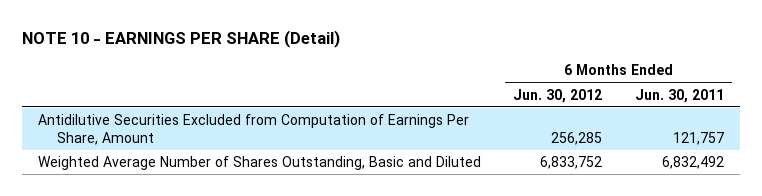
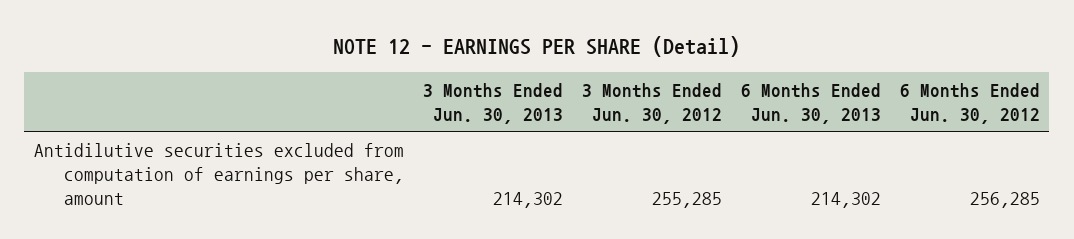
- NOTE 10 - EARNINGS PER SHARE (Detail)
+ NOTE 12 - EARNINGS PER SHARE (Detail)
- | 6 Months Ended Jun. 30, 2012 | 6 Months Ended Jun. 30, 2011
+ | 3 Months Ended Jun. 30, 2013 | 3 Months Ended Jun. 30, 2012 | 6 Months Ended Jun. 30, 2013 | 6 Months Ended Jun. 30, 2012
- Antidilutive Securities Excluded from Computation of Earnings Per Share, Amount | 256,285 | 121,757
- Weighted Average Number of Shares Outstanding, Basic and Diluted | 6,833,752 | 6,832,492
+ Antidilutive securities excluded from computation of earnings per share, amount | 214,302 | 255,285 | 214,302 | 256,285

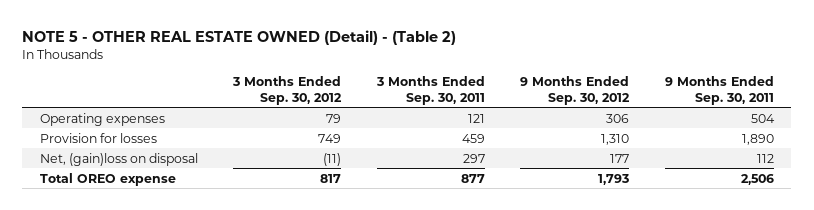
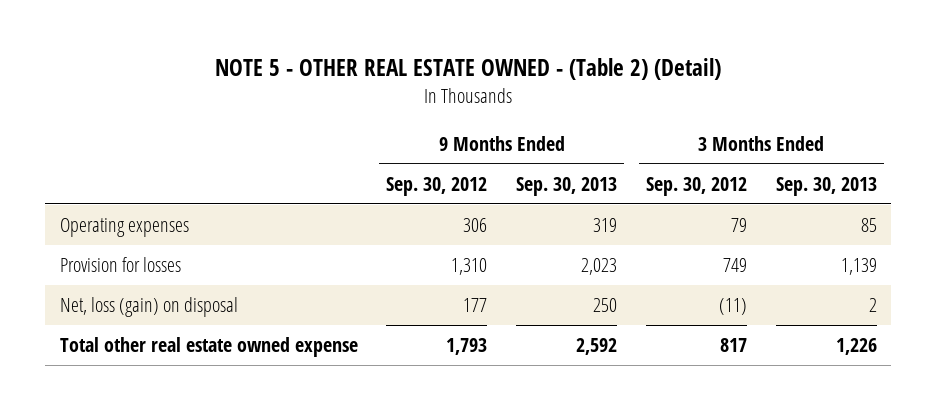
- NOTE 5 - OTHER REAL ESTATE OWNED (Detail) - (Table 2)
+ NOTE 5 - OTHER REAL ESTATE OWNED - (Table 2) (Detail)
- | 3 Months Ended Sep. 30, 2012 | 3 Months Ended Sep. 30, 2011 | 9 Months Ended Sep. 30, 2012 | 9 Months Ended Sep. 30, 2011
+ | 9 Months Ended Sep. 30, 2012 | 9 Months Ended Sep. 30, 2013 | 3 Months Ended Sep. 30, 2012 | 3 Months Ended Sep. 30, 2013
- Net, (gain)loss on disposal | (11) | 297 | 177 | 112
- Total OREO expense | 817 | 877 | 1,793 | 2,506
+ Net, loss (gain) on disposal | 177 | 250 | (11) | 2
+ Total other real estate owned expense | 1,793 | 2,592 | 817 | 1,226

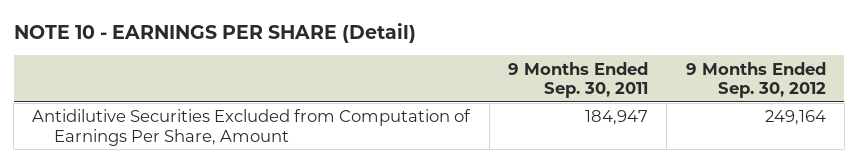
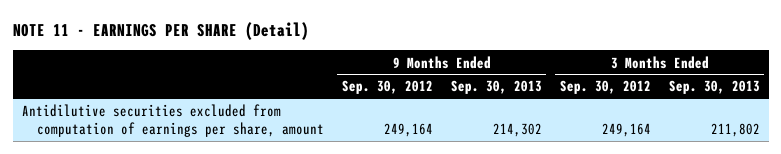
- NOTE 10 - EARNINGS PER SHARE (Detail)
+ NOTE 11 - EARNINGS PER SHARE (Detail)
- | 9 Months Ended Sep. 30, 2011 | 9 Months Ended Sep. 30, 2012
+ | 9 Months Ended Sep. 30, 2012 | 9 Months Ended Sep. 30, 2013 | 3 Months Ended Sep. 30, 2012 | 3 Months Ended Sep. 30, 2013
- Antidilutive Securities Excluded from Computation of Earnings Per Share, Amount | 184,947 | 249,164
+ Antidilutive securities excluded from computation of earnings per share, amount | 249,164 | 214,302 | 249,164 | 211,802

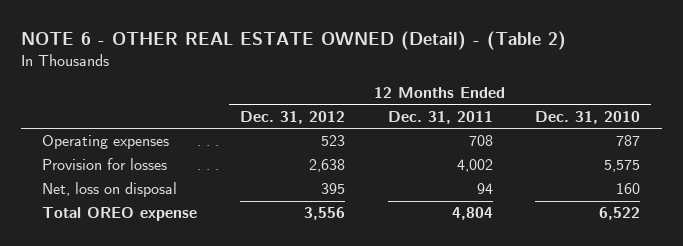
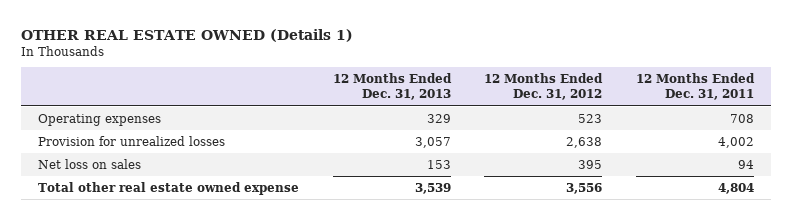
- NOTE 6 - OTHER REAL ESTATE OWNED (Detail) - (Table 2)
+ OTHER REAL ESTATE OWNED (Details 1)
- | 12 Months Ended Dec. 31, 2012 | 12 Months Ended Dec. 31, 2011 | 12 Months Ended Dec. 31, 2010
+ | 12 Months Ended Dec. 31, 2013 | 12 Months Ended Dec. 31, 2012 | 12 Months Ended Dec. 31, 2011
- Provision for losses | 2,638 | 4,002 | 5,575
- Net, loss on disposal | 395 | 94 | 160
- Total OREO expense | 3,556 | 4,804 | 6,522
+ Provision for unrealized losses | 3,057 | 2,638 | 4,002
+ Net loss on sales | 153 | 395 | 94
+ Total other real estate owned expense | 3,539 | 3,556 | 4,804

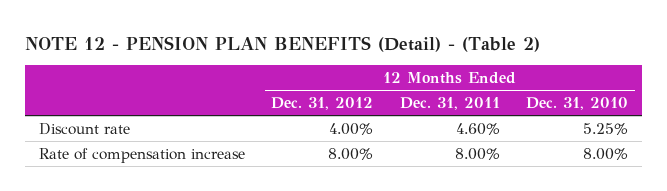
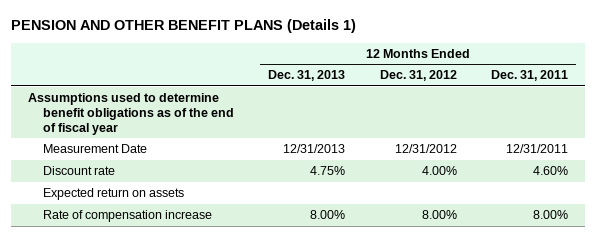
- NOTE 12 - PENSION PLAN BENEFITS (Detail) - (Table 2)
+ PENSION AND OTHER BENEFIT PLANS (Details 1)
- | 12 Months Ended Dec. 31, 2012 | 12 Months Ended Dec. 31, 2011 | 12 Months Ended Dec. 31, 2010
+ | 12 Months Ended Dec. 31, 2013 | 12 Months Ended Dec. 31, 2012 | 12 Months Ended Dec. 31, 2011
+ Assumptions used to determine benefit obligations as of the end of fiscal year
+ Measurement Date | 12/31/2013 | 12/31/2012 | 12/31/2011
+ Expected return on assets

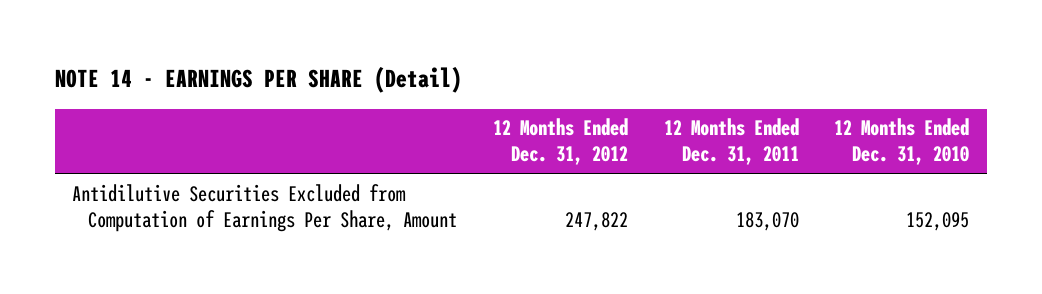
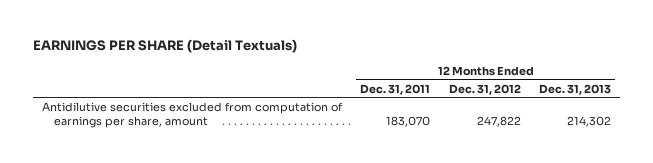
- NOTE 14 - EARNINGS PER SHARE (Detail)
+ EARNINGS PER SHARE (Detail Textuals)
- | 12 Months Ended Dec. 31, 2012 | 12 Months Ended Dec. 31, 2011 | 12 Months Ended Dec. 31, 2010
+ | 12 Months Ended Dec. 31, 2011 | 12 Months Ended Dec. 31, 2012 | 12 Months Ended Dec. 31, 2013
- Antidilutive Securities Excluded from Computation of Earnings Per Share, Amount | 247,822 | 183,070 | 152,095
+ Antidilutive securities excluded from computation of earnings per share, amount | 183,070 | 247,822 | 214,302

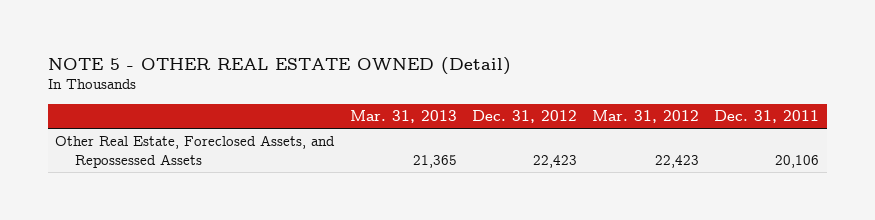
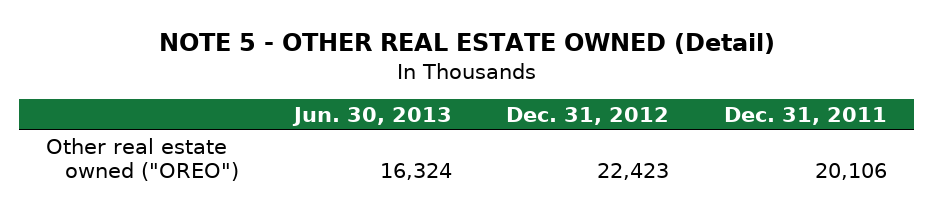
- | Mar. 31, 2013 | Dec. 31, 2012 | Mar. 31, 2012 | Dec. 31, 2011
+ | Jun. 30, 2013 | Dec. 31, 2012 | Dec. 31, 2011
- Other Real Estate, Foreclosed Assets, and Repossessed Assets | 21,365 | 22,423 | 22,423 | 20,106
+ Other real estate owned ("OREO") | 16,324 | 22,423 | 20,106

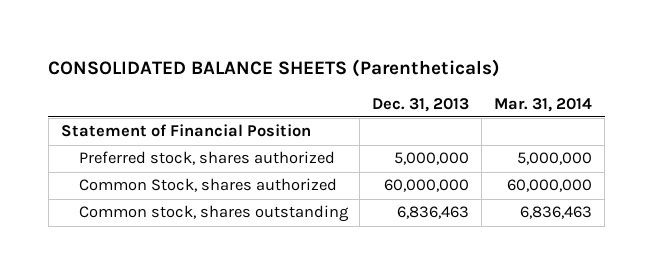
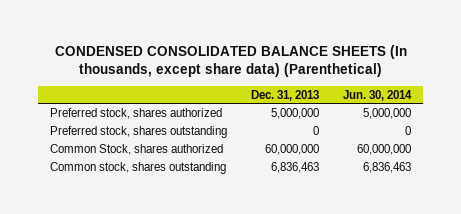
- CONSOLIDATED BALANCE SHEETS (Parentheticals)
+ CONDENSED CONSOLIDATED BALANCE SHEETS (In thousands, except share data) (Parenthetical)
- | Dec. 31, 2013 | Mar. 31, 2014
+ | Dec. 31, 2013 | Jun. 30, 2014
- Statement of Financial Position
+ Preferred stock, shares outstanding | 0 | 0

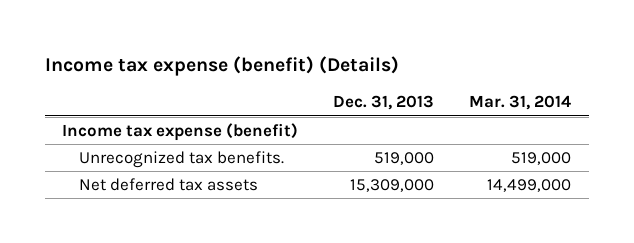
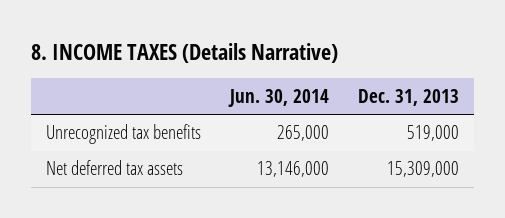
- Income tax expense (benefit) (Details)
+ 8. INCOME TAXES (Details Narrative)
- | Dec. 31, 2013 | Mar. 31, 2014
+ | Jun. 30, 2014 | Dec. 31, 2013
- Income tax expense (benefit)
- Unrecognized tax benefits. | 519,000 | 519,000
+ Unrecognized tax benefits | 265,000 | 519,000

